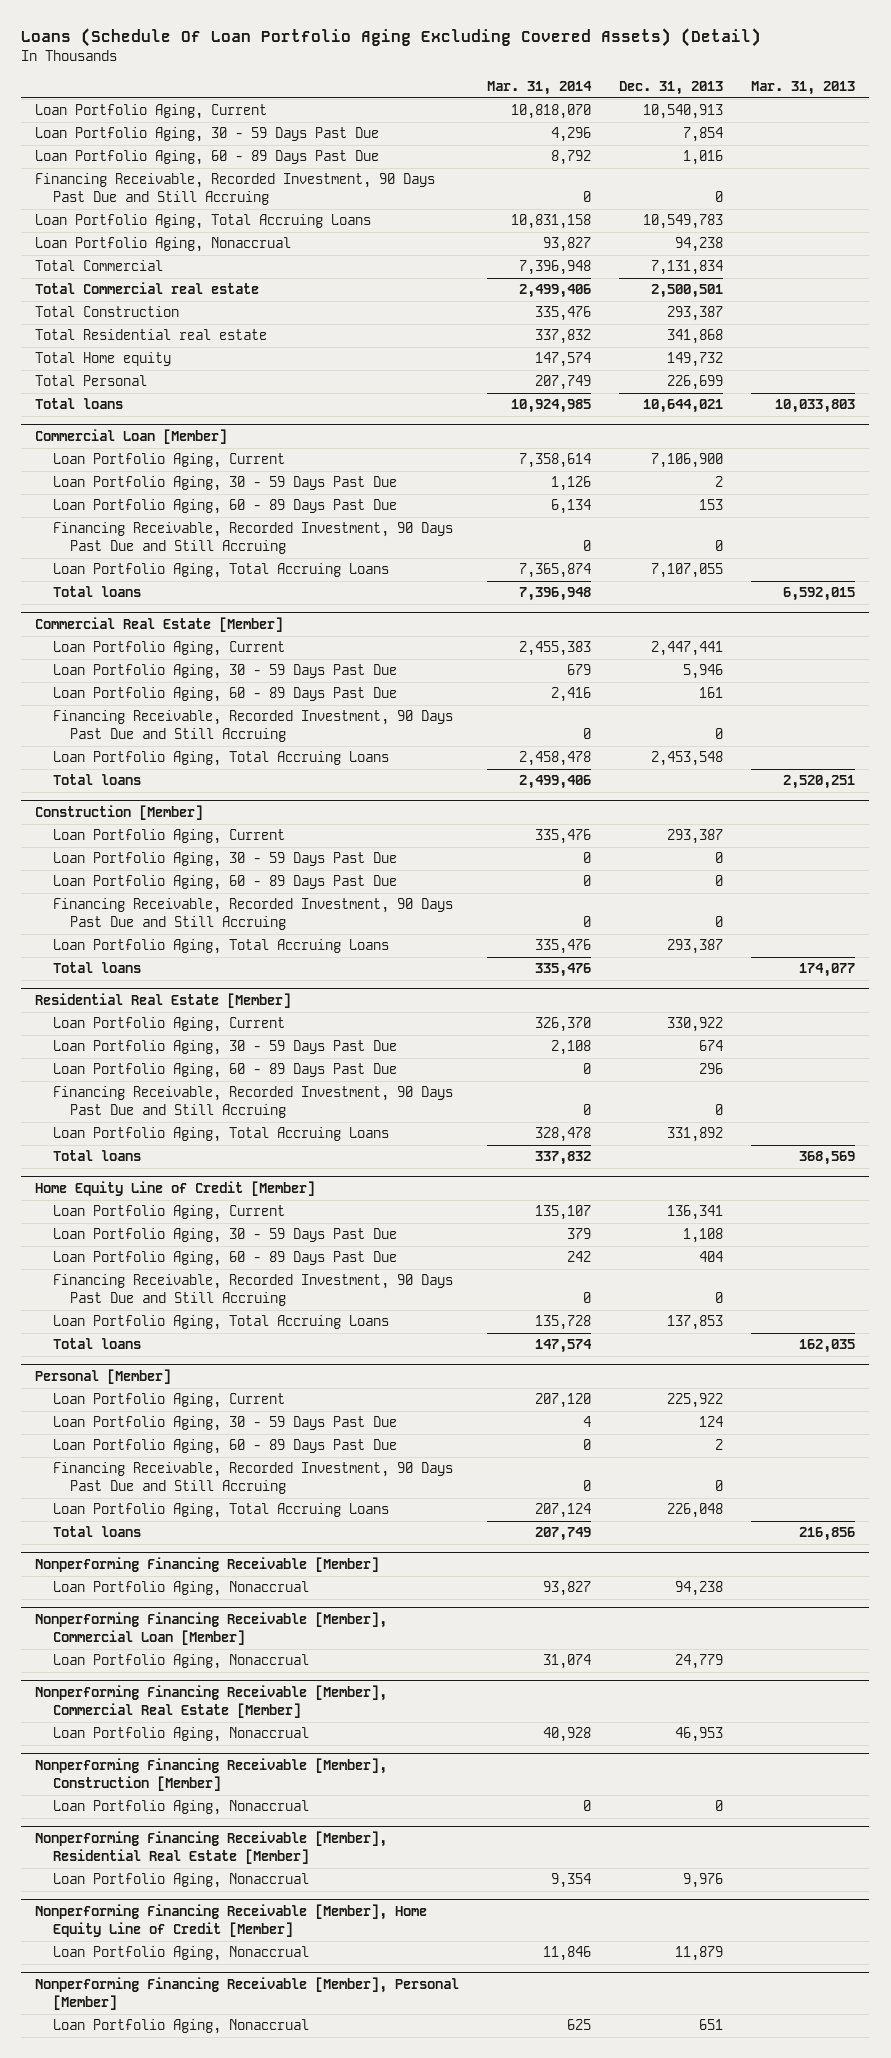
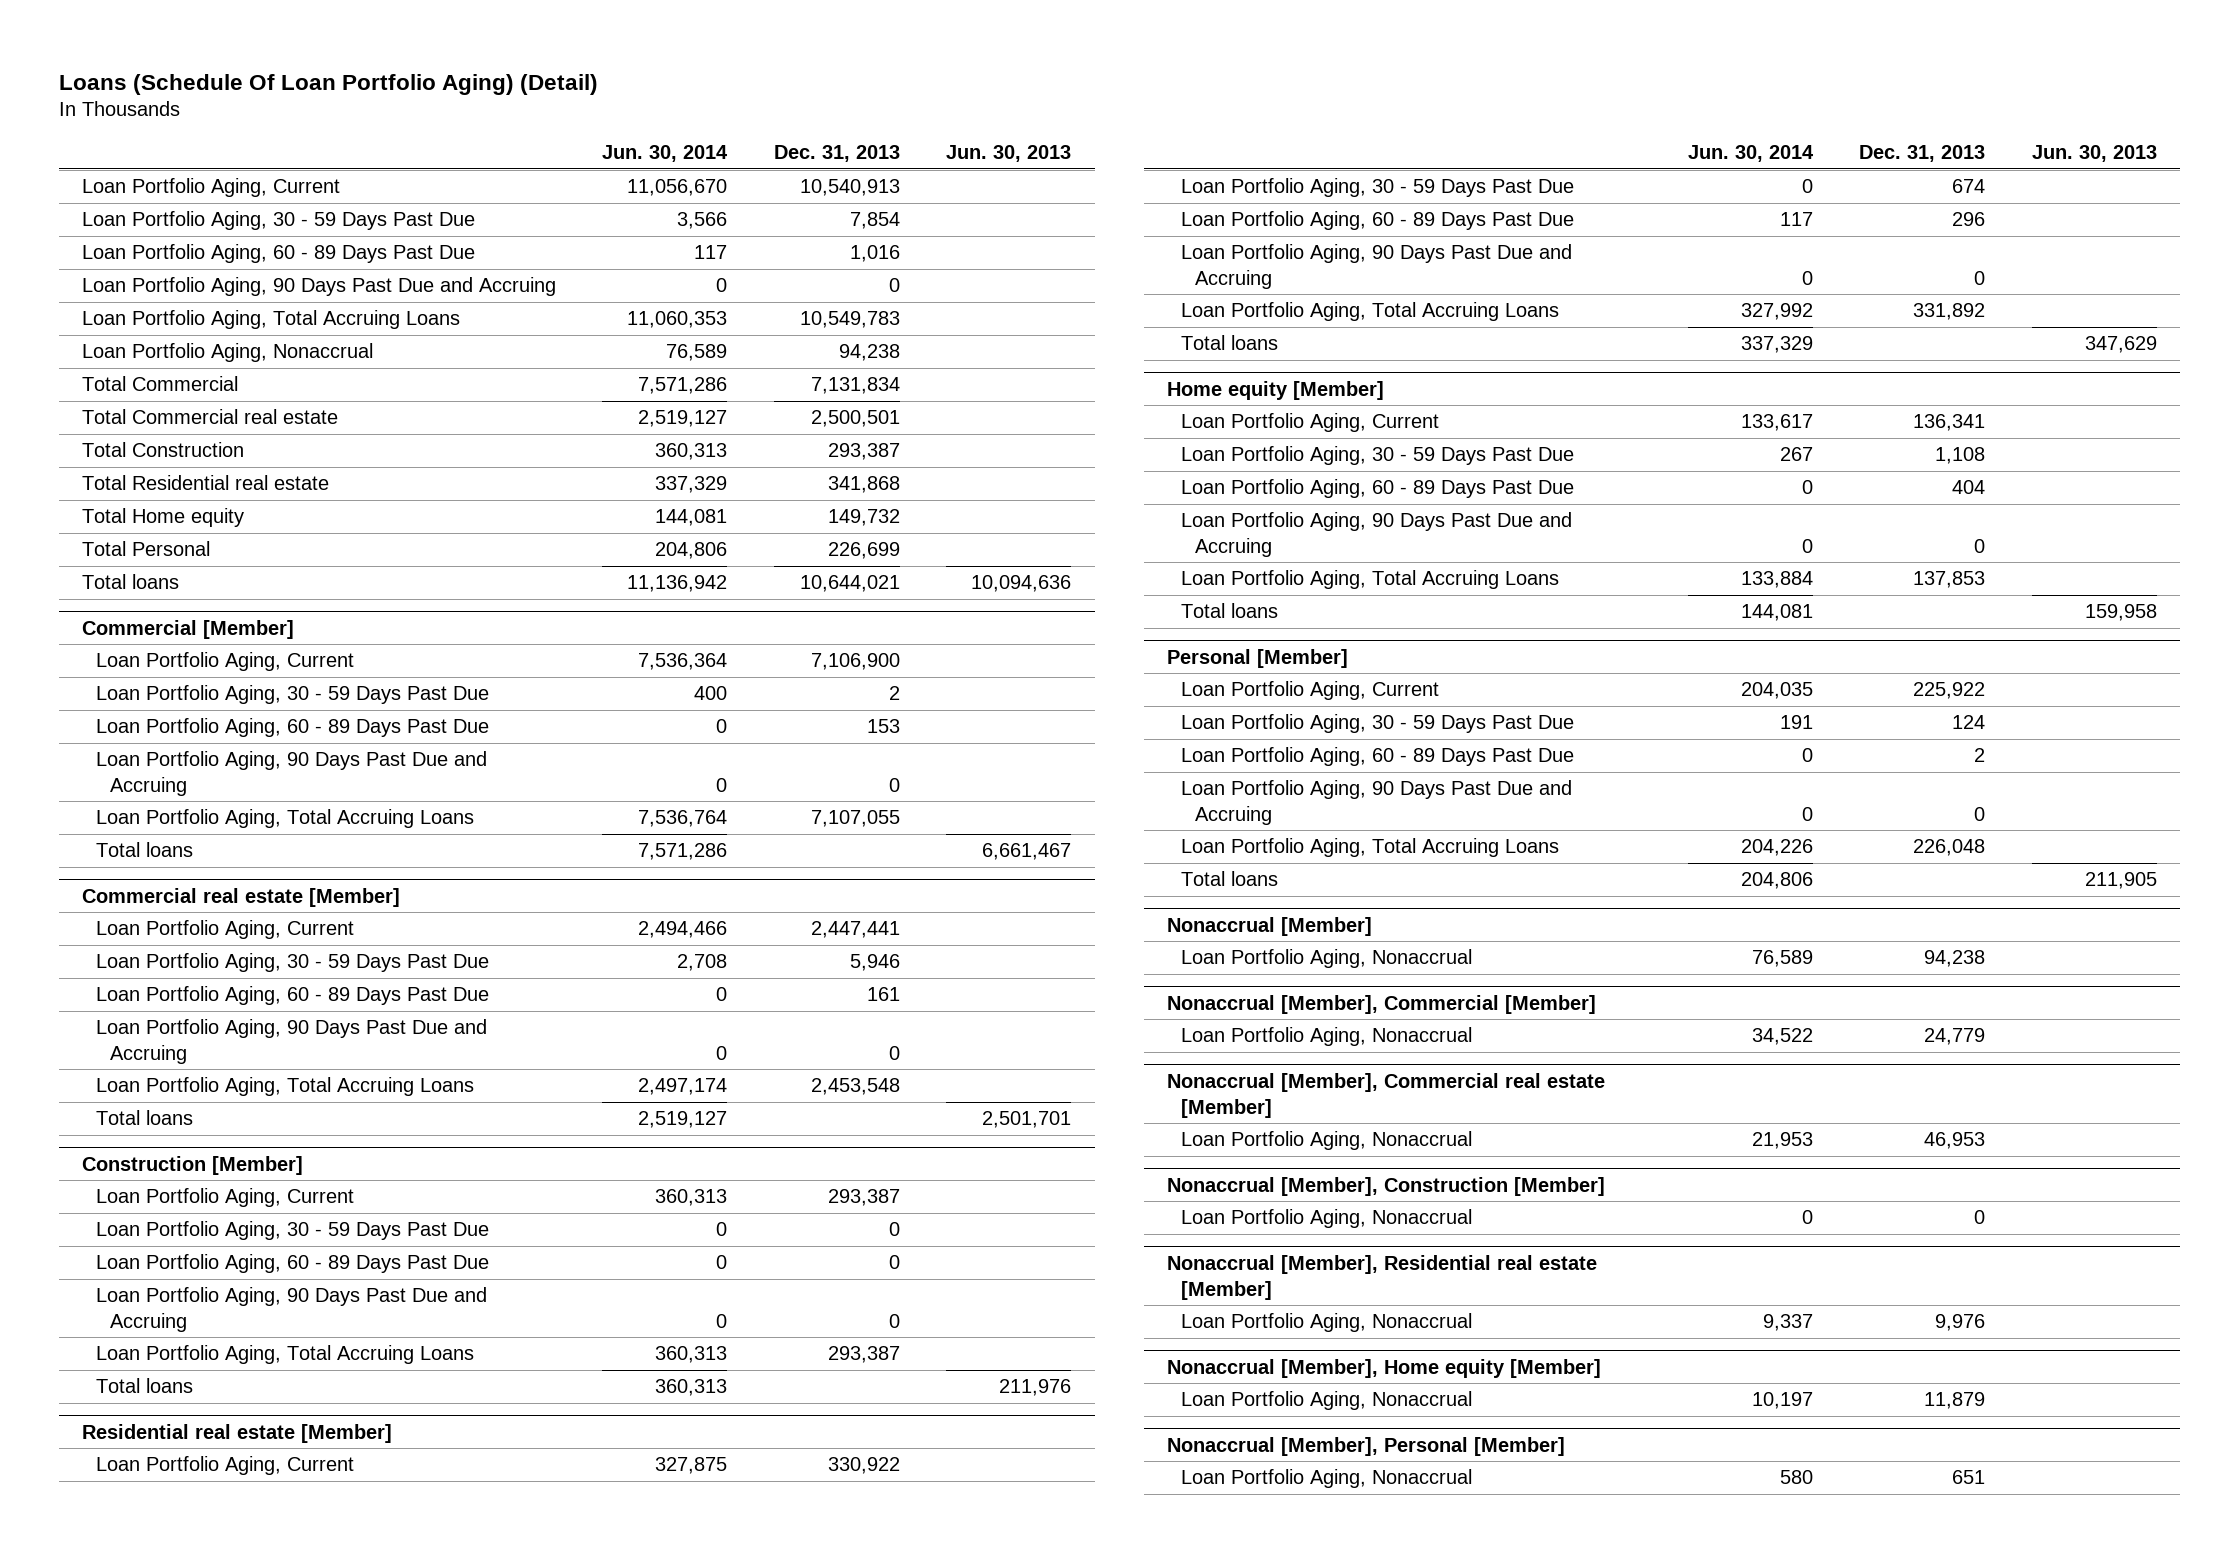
- Loans (Schedule Of Loan Portfolio Aging Excluding Covered Assets) (Detail)
+ Loans (Schedule Of Loan Portfolio Aging) (Detail)
- | Mar. 31, 2014 | Dec. 31, 2013 | Mar. 31, 2013
+ | Jun. 30, 2014 | Dec. 31, 2013 | Jun. 30, 2013
- Financing Receivable, Recorded Investment, 90 Days Past Due and Still Accruing | 0 | 0 |
+ Loan Portfolio Aging, 90 Days Past Due and Accruing | 0 | 0 |
- Commercial Loan [Member]
+ Commercial [Member]
- Financing Receivable, Recorded Investment, 90 Days Past Due and Still Accruing | 0 | 0 |
+ Loan Portfolio Aging, 90 Days Past Due and Accruing | 0 | 0 |
- Commercial Real Estate [Member]
+ Commercial real estate [Member]
- Financing Receivable, Recorded Investment, 90 Days Past Due and Still Accruing | 0 | 0 |
+ Loan Portfolio Aging, 90 Days Past Due and Accruing | 0 | 0 |
@ Construction [Member]
- Financing Receivable, Recorded Investment, 90 Days Past Due and Still Accruing | 0 | 0 |
+ Loan Portfolio Aging, 90 Days Past Due and Accruing | 0 | 0 |
- Residential Real Estate [Member]
+ Residential real estate [Member]
- Financing Receivable, Recorded Investment, 90 Days Past Due and Still Accruing | 0 | 0 |
+ Loan Portfolio Aging, 90 Days Past Due and Accruing | 0 | 0 |
- Home Equity Line of Credit [Member]
+ Home equity [Member]
- Financing Receivable, Recorded Investment, 90 Days Past Due and Still Accruing | 0 | 0 |
+ Loan Portfolio Aging, 90 Days Past Due and Accruing | 0 | 0 |
@ Personal [Member]
- Financing Receivable, Recorded Investment, 90 Days Past Due and Still Accruing | 0 | 0 |
+ Loan Portfolio Aging, 90 Days Past Due and Accruing | 0 | 0 |
- Nonperforming Financing Receivable [Member]
+ Nonaccrual [Member]
- Nonperforming Financing Receivable [Member], Commercial Loan [Member]
+ Nonaccrual [Member], Commercial [Member]
- Nonperforming Financing Receivable [Member], Commercial Real Estate [Member]
+ Nonaccrual [Member], Commercial real estate [Member]
- Nonperforming Financing Receivable [Member], Construction [Member]
+ Nonaccrual [Member], Construction [Member]
- Nonperforming Financing Receivable [Member], Residential Real Estate [Member]
+ Nonaccrual [Member], Residential real estate [Member]
- Nonperforming Financing Receivable [Member], Home Equity Line of Credit [Member]
+ Nonaccrual [Member], Home equity [Member]
- Nonperforming Financing Receivable [Member], Personal [Member]
+ Nonaccrual [Member], Personal [Member]

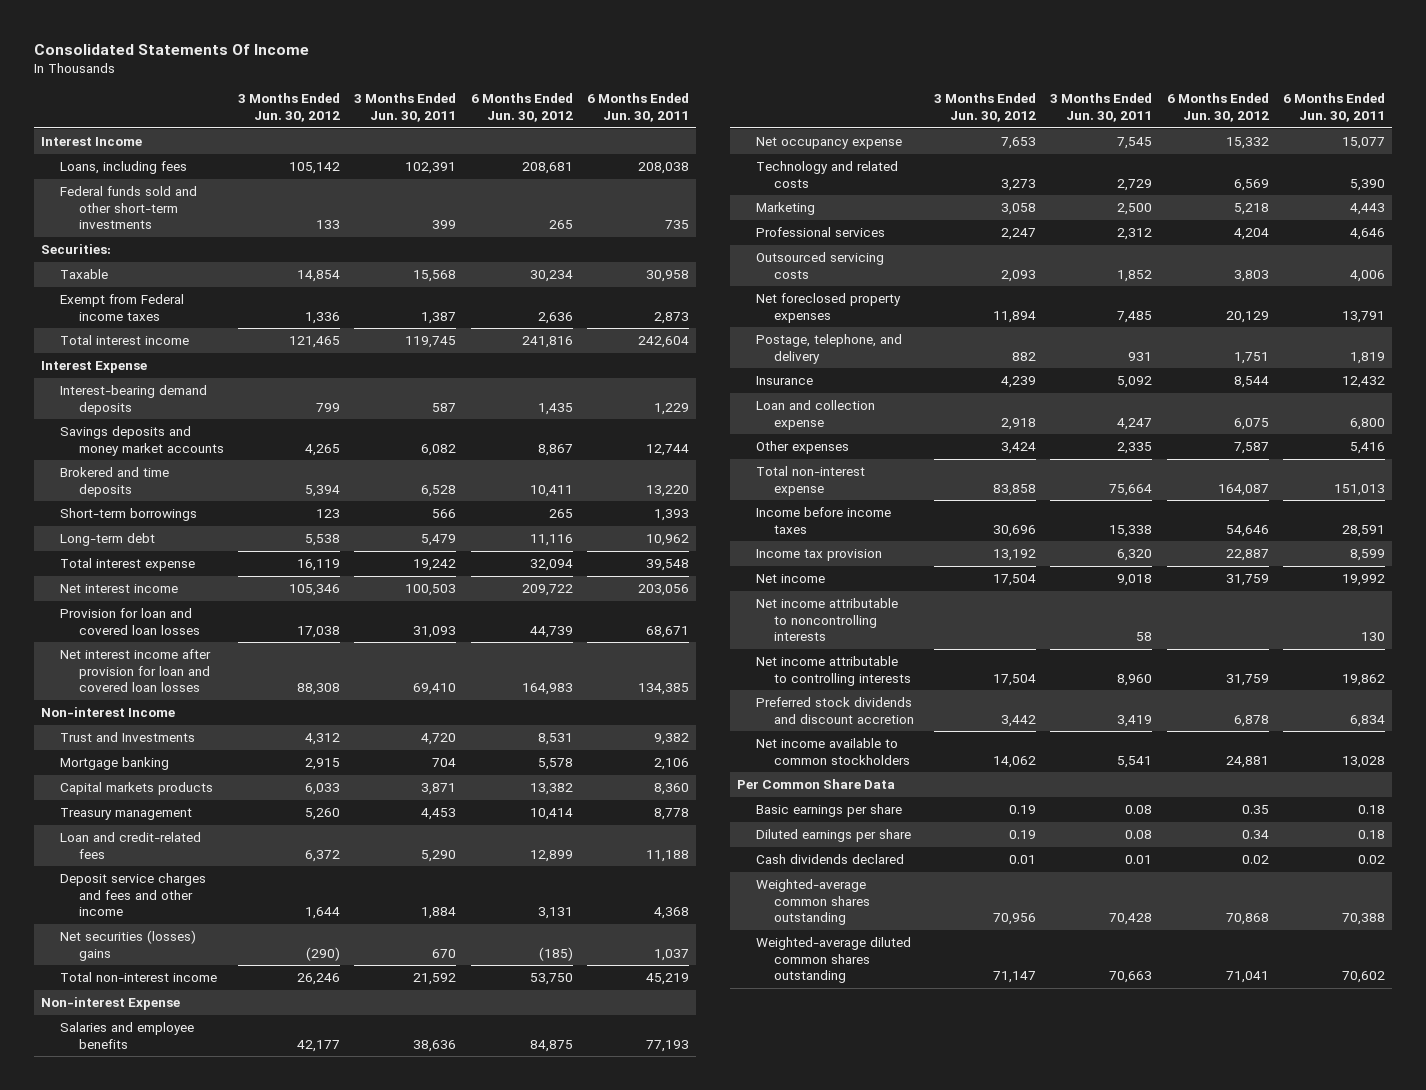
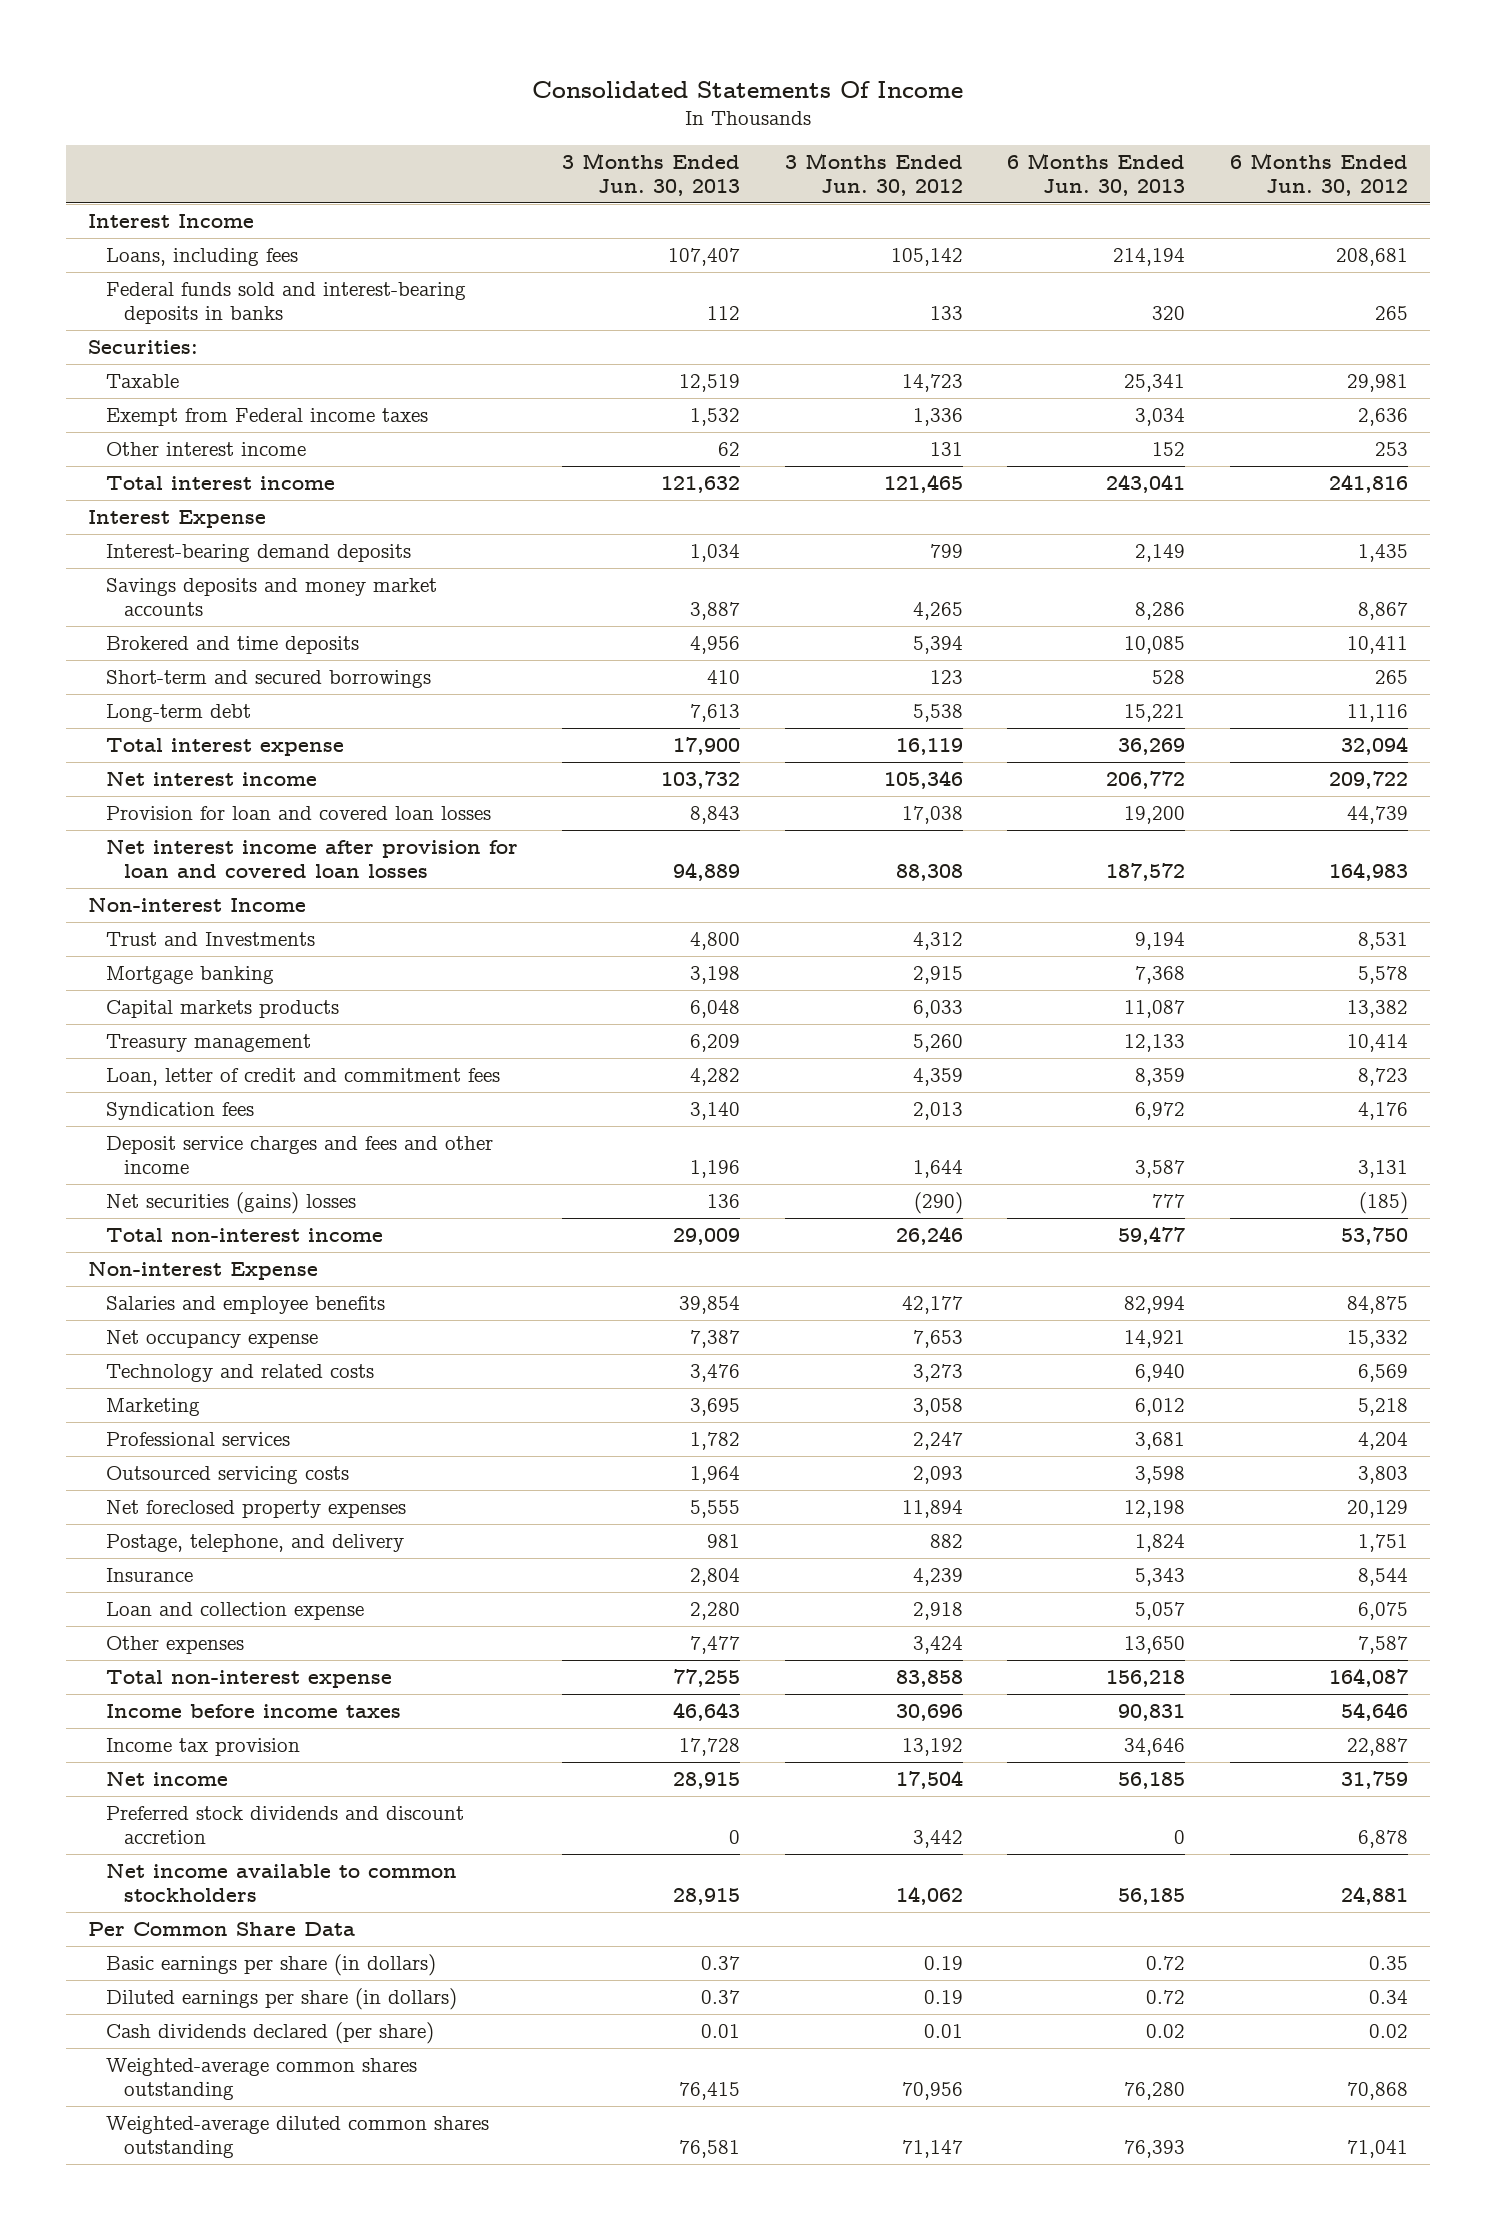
- | 3 Months Ended Jun. 30, 2012 | 3 Months Ended Jun. 30, 2011 | 6 Months Ended Jun. 30, 2012 | 6 Months Ended Jun. 30, 2011
+ | 3 Months Ended Jun. 30, 2013 | 3 Months Ended Jun. 30, 2012 | 6 Months Ended Jun. 30, 2013 | 6 Months Ended Jun. 30, 2012
- Federal funds sold and other short-term investments | 133 | 399 | 265 | 735
+ Federal funds sold and interest-bearing deposits in banks | 112 | 133 | 320 | 265
- Taxable | 14,854 | 15,568 | 30,234 | 30,958
+ Taxable | 12,519 | 14,723 | 25,341 | 29,981
+ Other interest income | 62 | 131 | 152 | 253
- Short-term borrowings | 123 | 566 | 265 | 1,393
+ Short-term and secured borrowings | 410 | 123 | 528 | 265
- Loan and credit-related fees | 6,372 | 5,290 | 12,899 | 11,188
+ Loan, letter of credit and commitment fees | 4,282 | 4,359 | 8,359 | 8,723
+ Syndication fees | 3,140 | 2,013 | 6,972 | 4,176
- Net securities (losses) gains | (290) | 670 | (185) | 1,037
+ Net securities (gains) losses | 136 | (290) | 777 | (185)
- Net income attributable to noncontrolling interests | | 58 | | 130
- Net income attributable to controlling interests | 17,504 | 8,960 | 31,759 | 19,862
- Basic earnings per share | 0.19 | 0.08 | 0.35 | 0.18
- Diluted earnings per share | 0.19 | 0.08 | 0.34 | 0.18
- Cash dividends declared | 0.01 | 0.01 | 0.02 | 0.02
+ Basic earnings per share (in dollars) | 0.37 | 0.19 | 0.72 | 0.35
+ Diluted earnings per share (in dollars) | 0.37 | 0.19 | 0.72 | 0.34
+ Cash dividends declared (per share) | 0.01 | 0.01 | 0.02 | 0.02

